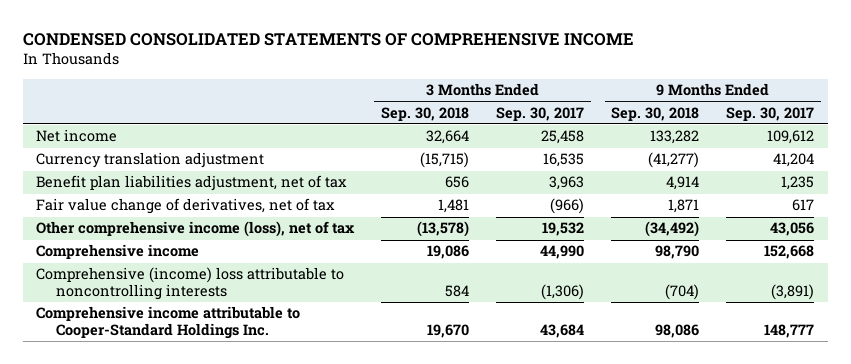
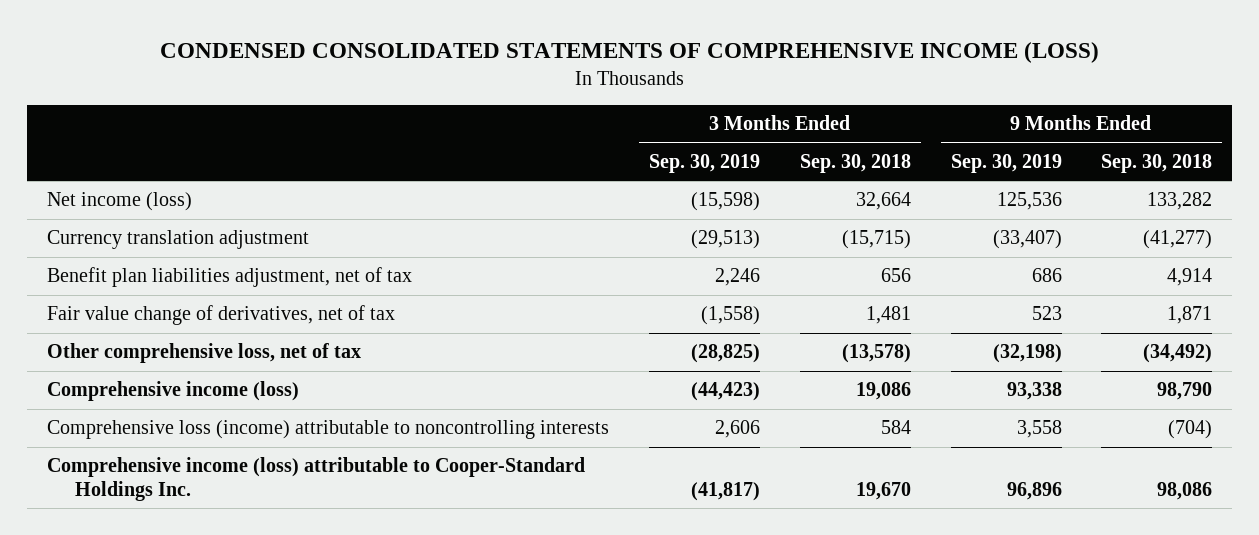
- CONDENSED CONSOLIDATED STATEMENTS OF COMPREHENSIVE INCOME
+ CONDENSED CONSOLIDATED STATEMENTS OF COMPREHENSIVE INCOME (LOSS)
- | 3 Months Ended Sep. 30, 2018 | 3 Months Ended Sep. 30, 2017 | 9 Months Ended Sep. 30, 2018 | 9 Months Ended Sep. 30, 2017
+ | 3 Months Ended Sep. 30, 2019 | 3 Months Ended Sep. 30, 2018 | 9 Months Ended Sep. 30, 2019 | 9 Months Ended Sep. 30, 2018
- Net income | 32,664 | 25,458 | 133,282 | 109,612
+ Net income (loss) | (15,598) | 32,664 | 125,536 | 133,282
- Other comprehensive income (loss), net of tax | (13,578) | 19,532 | (34,492) | 43,056
- Comprehensive income | 19,086 | 44,990 | 98,790 | 152,668
- Comprehensive (income) loss attributable to noncontrolling interests | 584 | (1,306) | (704) | (3,891)
- Comprehensive income attributable to Cooper-Standard Holdings Inc. | 19,670 | 43,684 | 98,086 | 148,777
+ Other comprehensive loss, net of tax | (28,825) | (13,578) | (32,198) | (34,492)
+ Comprehensive income (loss) | (44,423) | 19,086 | 93,338 | 98,790
+ Comprehensive loss (income) attributable to noncontrolling interests | 2,606 | 584 | 3,558 | (704)
+ Comprehensive income (loss) attributable to Cooper-Standard Holdings Inc. | (41,817) | 19,670 | 96,896 | 98,086

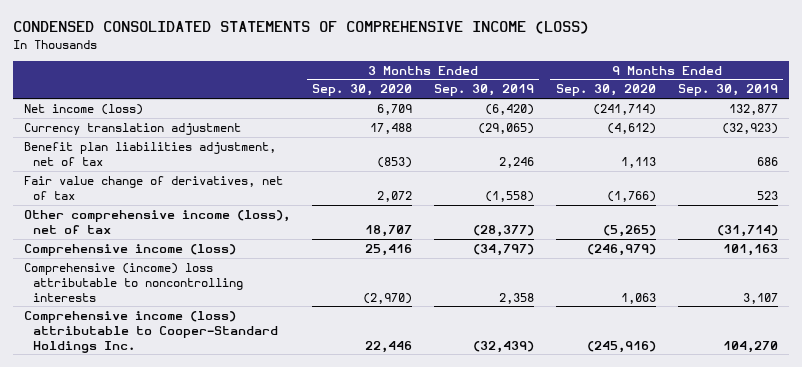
- | 3 Months Ended Sep. 30, 2019 | 3 Months Ended Sep. 30, 2018 | 9 Months Ended Sep. 30, 2019 | 9 Months Ended Sep. 30, 2018
+ | 3 Months Ended Sep. 30, 2020 | 3 Months Ended Sep. 30, 2019 | 9 Months Ended Sep. 30, 2020 | 9 Months Ended Sep. 30, 2019
- Net income (loss) | (15,598) | 32,664 | 125,536 | 133,282
- Currency translation adjustment | (29,513) | (15,715) | (33,407) | (41,277)
+ Net income (loss) | 6,709 | (6,420) | (241,714) | 132,877
+ Currency translation adjustment | 17,488 | (29,065) | (4,612) | (32,923)
- Other comprehensive loss, net of tax | (28,825) | (13,578) | (32,198) | (34,492)
- Comprehensive income (loss) | (44,423) | 19,086 | 93,338 | 98,790
- Comprehensive loss (income) attributable to noncontrolling interests | 2,606 | 584 | 3,558 | (704)
- Comprehensive income (loss) attributable to Cooper-Standard Holdings Inc. | (41,817) | 19,670 | 96,896 | 98,086
+ Other comprehensive income (loss), net of tax | 18,707 | (28,377) | (5,265) | (31,714)
+ Comprehensive income (loss) | 25,416 | (34,797) | (246,979) | 101,163
+ Comprehensive (income) loss attributable to noncontrolling interests | (2,970) | 2,358 | 1,063 | 3,107
+ Comprehensive income (loss) attributable to Cooper-Standard Holdings Inc. | 22,446 | (32,439) | (245,916) | 104,270

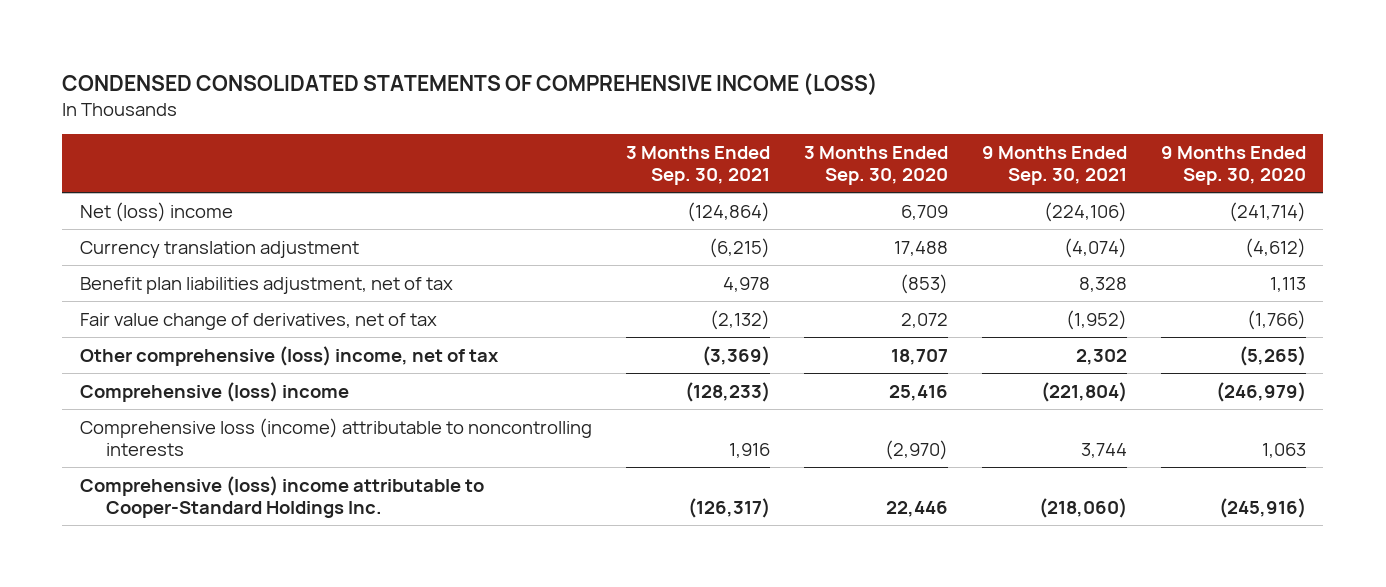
- | 3 Months Ended Sep. 30, 2020 | 3 Months Ended Sep. 30, 2019 | 9 Months Ended Sep. 30, 2020 | 9 Months Ended Sep. 30, 2019
+ | 3 Months Ended Sep. 30, 2021 | 3 Months Ended Sep. 30, 2020 | 9 Months Ended Sep. 30, 2021 | 9 Months Ended Sep. 30, 2020
- Net income (loss) | 6,709 | (6,420) | (241,714) | 132,877
+ Net (loss) income | (124,864) | 6,709 | (224,106) | (241,714)
- Other comprehensive income (loss), net of tax | 18,707 | (28,377) | (5,265) | (31,714)
- Comprehensive income (loss) | 25,416 | (34,797) | (246,979) | 101,163
- Comprehensive (income) loss attributable to noncontrolling interests | (2,970) | 2,358 | 1,063 | 3,107
- Comprehensive income (loss) attributable to Cooper-Standard Holdings Inc. | 22,446 | (32,439) | (245,916) | 104,270
+ Other comprehensive (loss) income, net of tax | (3,369) | 18,707 | 2,302 | (5,265)
+ Comprehensive (loss) income | (128,233) | 25,416 | (221,804) | (246,979)
+ Comprehensive loss (income) attributable to noncontrolling interests | 1,916 | (2,970) | 3,744 | 1,063
+ Comprehensive (loss) income attributable to Cooper-Standard Holdings Inc. | (126,317) | 22,446 | (218,060) | (245,916)

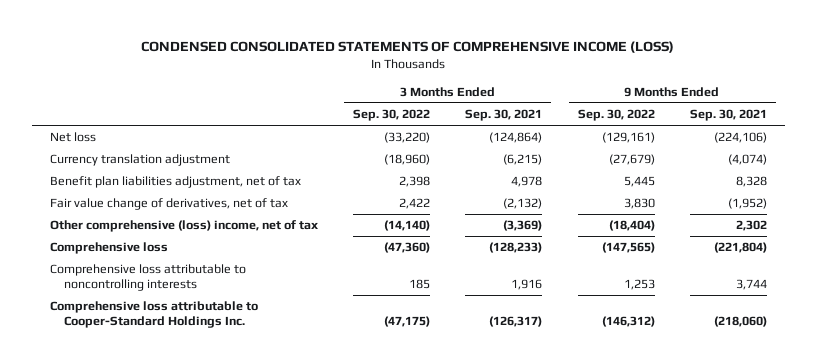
- | 3 Months Ended Sep. 30, 2021 | 3 Months Ended Sep. 30, 2020 | 9 Months Ended Sep. 30, 2021 | 9 Months Ended Sep. 30, 2020
+ | 3 Months Ended Sep. 30, 2022 | 3 Months Ended Sep. 30, 2021 | 9 Months Ended Sep. 30, 2022 | 9 Months Ended Sep. 30, 2021
- Net (loss) income | (124,864) | 6,709 | (224,106) | (241,714)
+ Net loss | (33,220) | (124,864) | (129,161) | (224,106)
- Comprehensive (loss) income | (128,233) | 25,416 | (221,804) | (246,979)
- Comprehensive loss (income) attributable to noncontrolling interests | 1,916 | (2,970) | 3,744 | 1,063
- Comprehensive (loss) income attributable to Cooper-Standard Holdings Inc. | (126,317) | 22,446 | (218,060) | (245,916)
+ Comprehensive loss | (47,360) | (128,233) | (147,565) | (221,804)
+ Comprehensive loss attributable to noncontrolling interests | 185 | 1,916 | 1,253 | 3,744
+ Comprehensive loss attributable to Cooper-Standard Holdings Inc. | (47,175) | (126,317) | (146,312) | (218,060)

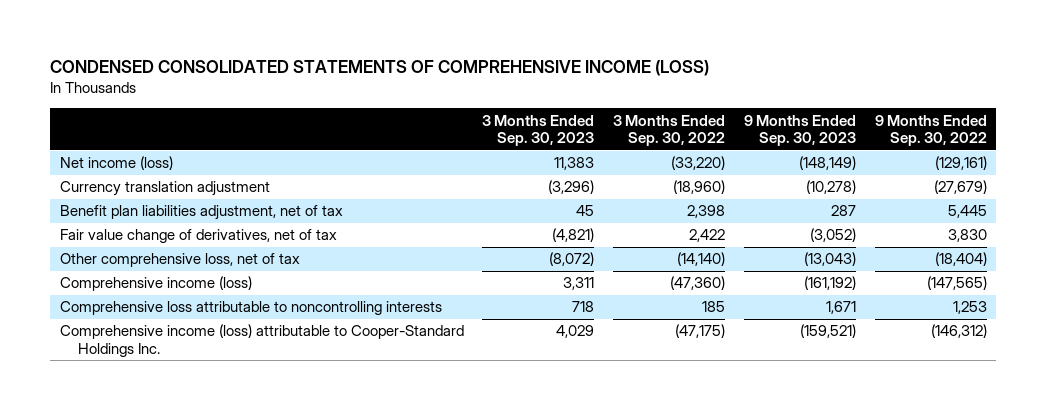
- | 3 Months Ended Sep. 30, 2022 | 3 Months Ended Sep. 30, 2021 | 9 Months Ended Sep. 30, 2022 | 9 Months Ended Sep. 30, 2021
+ | 3 Months Ended Sep. 30, 2023 | 3 Months Ended Sep. 30, 2022 | 9 Months Ended Sep. 30, 2023 | 9 Months Ended Sep. 30, 2022
- Net loss | (33,220) | (124,864) | (129,161) | (224,106)
+ Net income (loss) | 11,383 | (33,220) | (148,149) | (129,161)
- Other comprehensive (loss) income, net of tax | (14,140) | (3,369) | (18,404) | 2,302
- Comprehensive loss | (47,360) | (128,233) | (147,565) | (221,804)
+ Other comprehensive loss, net of tax | (8,072) | (14,140) | (13,043) | (18,404)
+ Comprehensive income (loss) | 3,311 | (47,360) | (161,192) | (147,565)
- Comprehensive loss attributable to Cooper-Standard Holdings Inc. | (47,175) | (126,317) | (146,312) | (218,060)
+ Comprehensive income (loss) attributable to Cooper-Standard Holdings Inc. | 4,029 | (47,175) | (159,521) | (146,312)

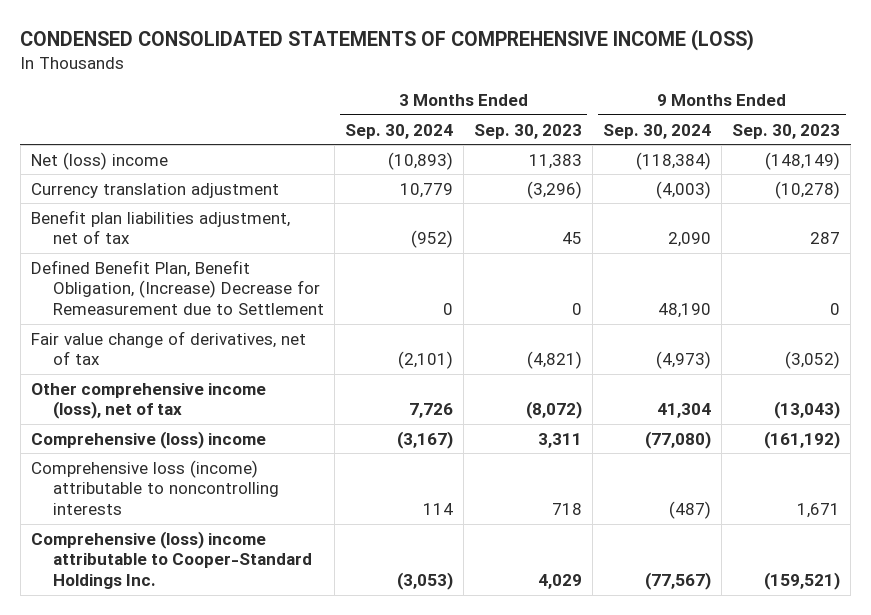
- | 3 Months Ended Sep. 30, 2023 | 3 Months Ended Sep. 30, 2022 | 9 Months Ended Sep. 30, 2023 | 9 Months Ended Sep. 30, 2022
+ | 3 Months Ended Sep. 30, 2024 | 3 Months Ended Sep. 30, 2023 | 9 Months Ended Sep. 30, 2024 | 9 Months Ended Sep. 30, 2023
- Net income (loss) | 11,383 | (33,220) | (148,149) | (129,161)
+ Net (loss) income | (10,893) | 11,383 | (118,384) | (148,149)
+ Defined Benefit Plan, Benefit Obligation, (Increase) Decrease for Remeasurement due to Settlement | 0 | 0 | 48,190 | 0
- Other comprehensive loss, net of tax | (8,072) | (14,140) | (13,043) | (18,404)
- Comprehensive income (loss) | 3,311 | (47,360) | (161,192) | (147,565)
- Comprehensive loss attributable to noncontrolling interests | 718 | 185 | 1,671 | 1,253
- Comprehensive income (loss) attributable to Cooper-Standard Holdings Inc. | 4,029 | (47,175) | (159,521) | (146,312)
+ Other comprehensive income (loss), net of tax | 7,726 | (8,072) | 41,304 | (13,043)
+ Comprehensive (loss) income | (3,167) | 3,311 | (77,080) | (161,192)
+ Comprehensive loss (income) attributable to noncontrolling interests | 114 | 718 | (487) | 1,671
+ Comprehensive (loss) income attributable to Cooper-Standard Holdings Inc. | (3,053) | 4,029 | (77,567) | (159,521)

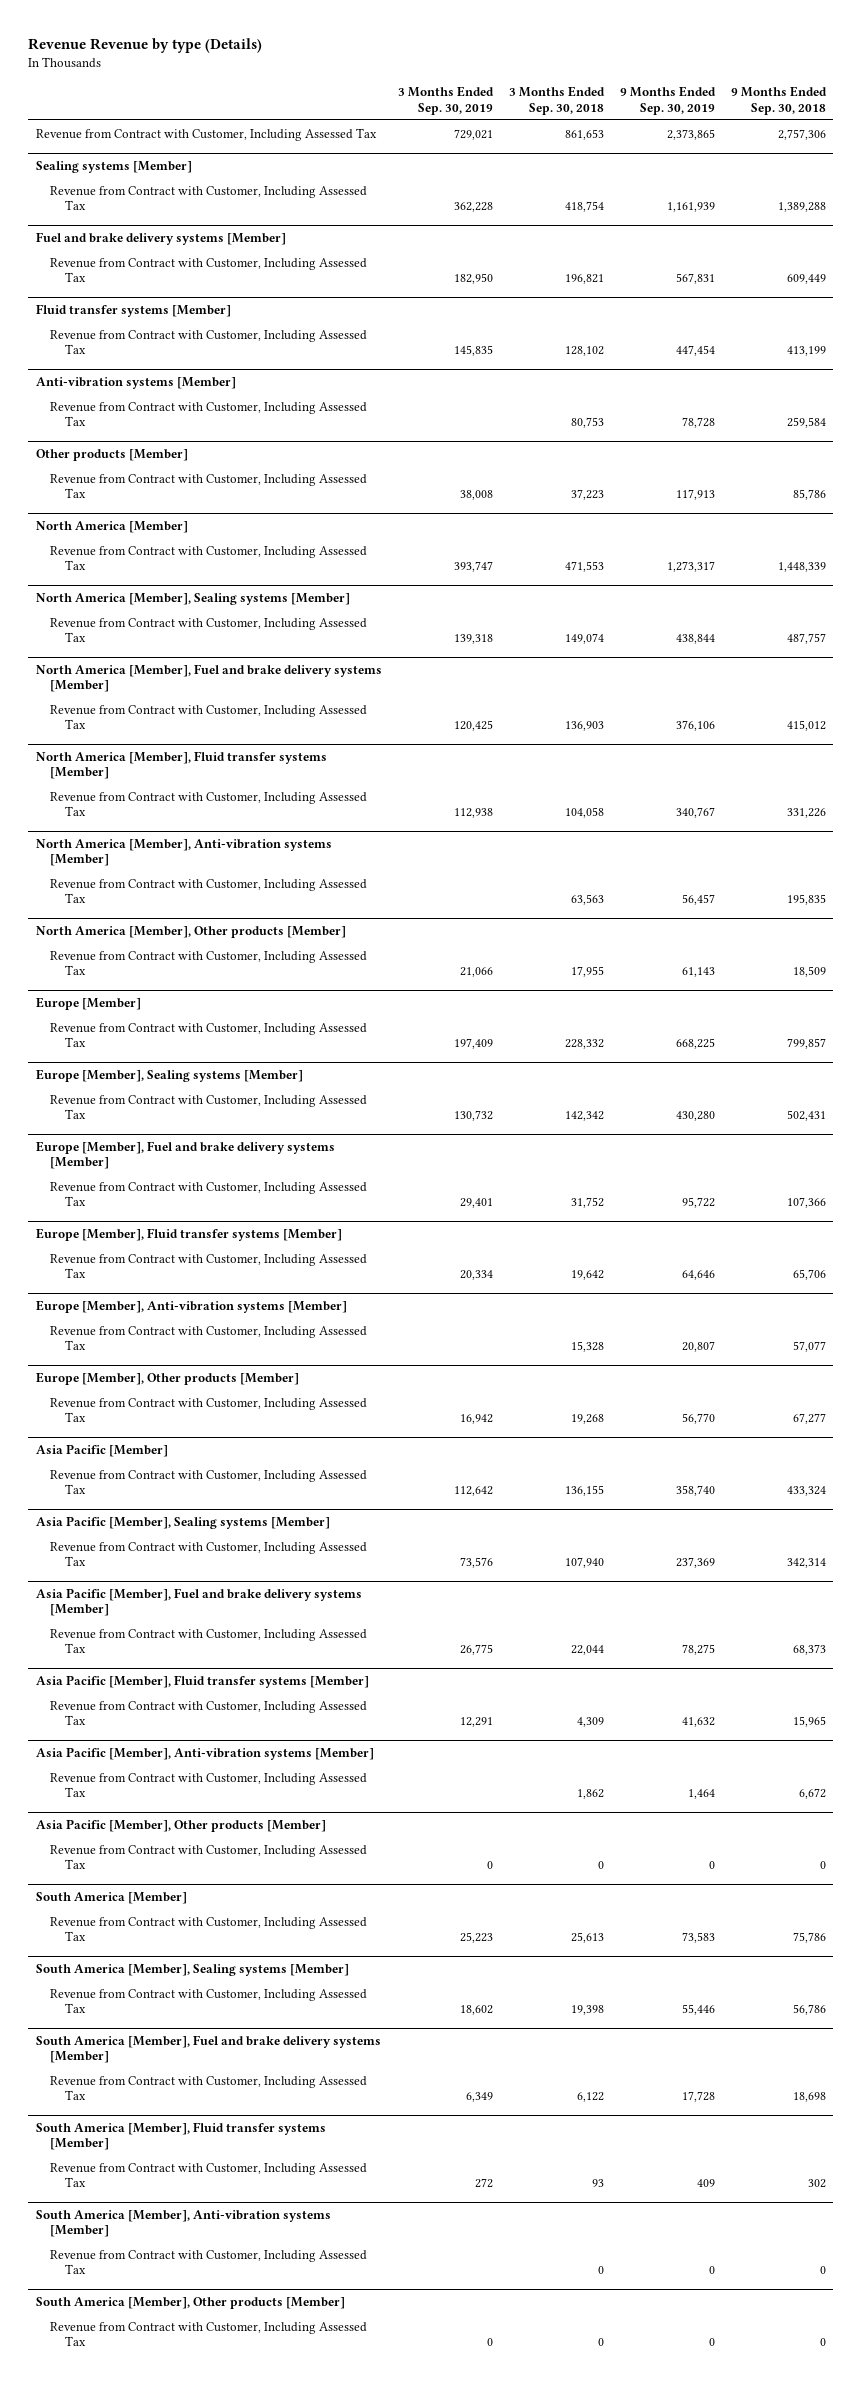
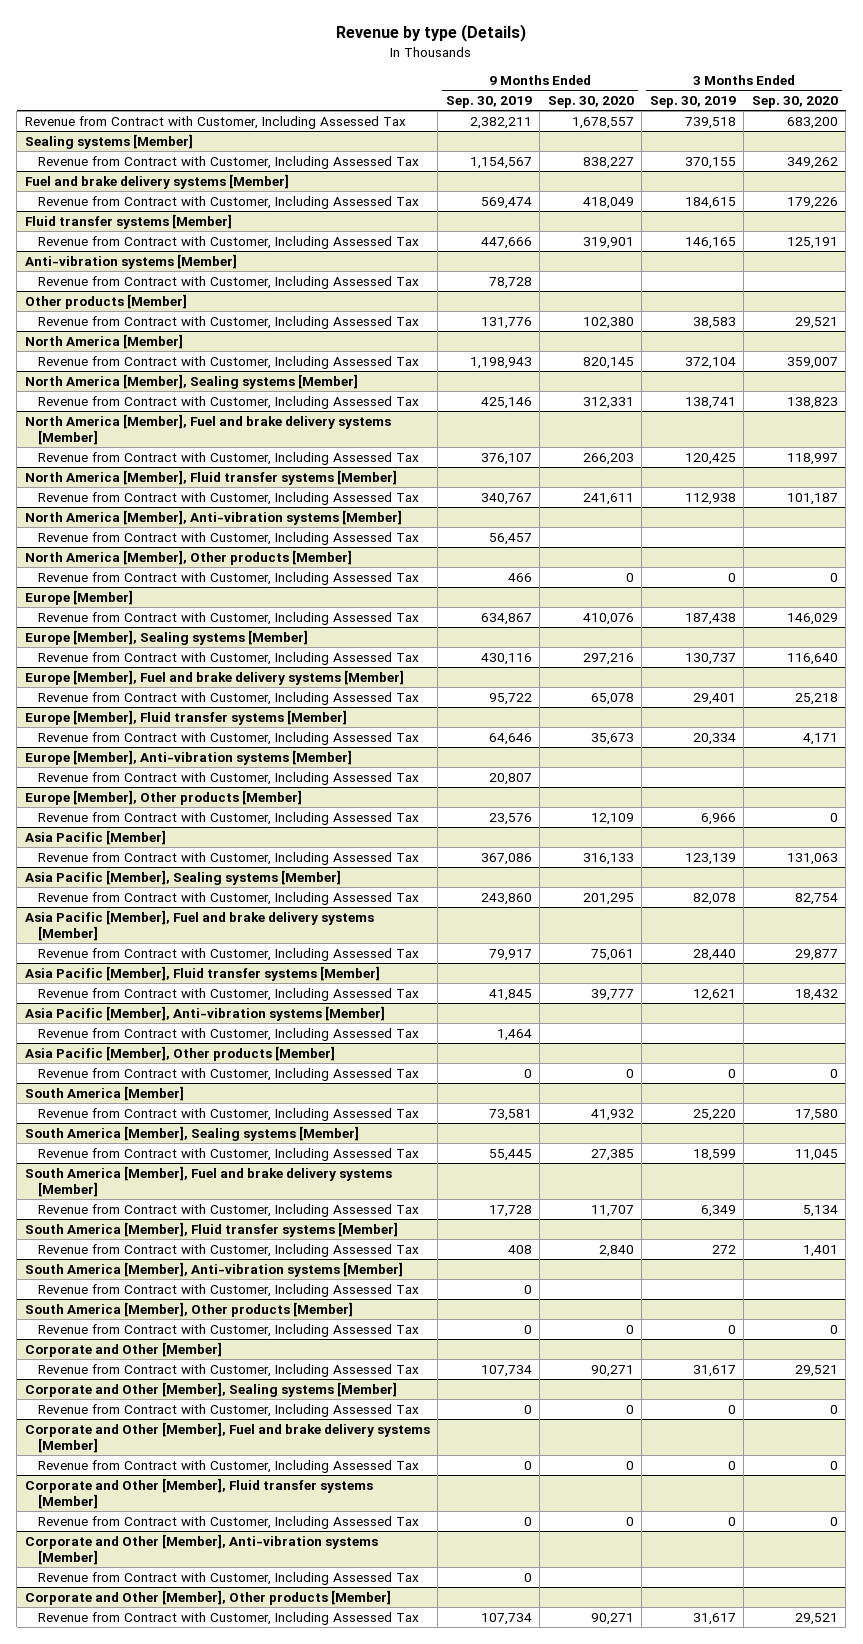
- Revenue Revenue by type (Details)
+ Revenue by type (Details)
- | 3 Months Ended Sep. 30, 2019 | 3 Months Ended Sep. 30, 2018 | 9 Months Ended Sep. 30, 2019 | 9 Months Ended Sep. 30, 2018
+ | 9 Months Ended Sep. 30, 2019 | 9 Months Ended Sep. 30, 2020 | 3 Months Ended Sep. 30, 2019 | 3 Months Ended Sep. 30, 2020
- Revenue from Contract with Customer, Including Assessed Tax | 729,021 | 861,653 | 2,373,865 | 2,757,306
+ Revenue from Contract with Customer, Including Assessed Tax | 2,382,211 | 1,678,557 | 739,518 | 683,200
@ Sealing systems [Member]
- Revenue from Contract with Customer, Including Assessed Tax | 362,228 | 418,754 | 1,161,939 | 1,389,288
+ Revenue from Contract with Customer, Including Assessed Tax | 1,154,567 | 838,227 | 370,155 | 349,262
@ Fuel and brake delivery systems [Member]
- Revenue from Contract with Customer, Including Assessed Tax | 182,950 | 196,821 | 567,831 | 609,449
+ Revenue from Contract with Customer, Including Assessed Tax | 569,474 | 418,049 | 184,615 | 179,226
@ Fluid transfer systems [Member]
- Revenue from Contract with Customer, Including Assessed Tax | 145,835 | 128,102 | 447,454 | 413,199
+ Revenue from Contract with Customer, Including Assessed Tax | 447,666 | 319,901 | 146,165 | 125,191
@ Other products [Member]
- Revenue from Contract with Customer, Including Assessed Tax | 38,008 | 37,223 | 117,913 | 85,786
+ Revenue from Contract with Customer, Including Assessed Tax | 131,776 | 102,380 | 38,583 | 29,521
@ North America [Member]
- Revenue from Contract with Customer, Including Assessed Tax | 393,747 | 471,553 | 1,273,317 | 1,448,339
+ Revenue from Contract with Customer, Including Assessed Tax | 1,198,943 | 820,145 | 372,104 | 359,007
@ North America [Member], Sealing systems [Member]
- Revenue from Contract with Customer, Including Assessed Tax | 139,318 | 149,074 | 438,844 | 487,757
+ Revenue from Contract with Customer, Including Assessed Tax | 425,146 | 312,331 | 138,741 | 138,823
@ North America [Member], Fuel and brake delivery systems [Member]
- Revenue from Contract with Customer, Including Assessed Tax | 120,425 | 136,903 | 376,106 | 415,012
+ Revenue from Contract with Customer, Including Assessed Tax | 376,107 | 266,203 | 120,425 | 118,997
@ North America [Member], Other products [Member]
- Revenue from Contract with Customer, Including Assessed Tax | 21,066 | 17,955 | 61,143 | 18,509
+ Revenue from Contract with Customer, Including Assessed Tax | 466 | 0 | 0 | 0
@ Europe [Member]
- Revenue from Contract with Customer, Including Assessed Tax | 197,409 | 228,332 | 668,225 | 799,857
+ Revenue from Contract with Customer, Including Assessed Tax | 634,867 | 410,076 | 187,438 | 146,029
@ Europe [Member], Sealing systems [Member]
- Revenue from Contract with Customer, Including Assessed Tax | 130,732 | 142,342 | 430,280 | 502,431
+ Revenue from Contract with Customer, Including Assessed Tax | 430,116 | 297,216 | 130,737 | 116,640
@ Europe [Member], Other products [Member]
- Revenue from Contract with Customer, Including Assessed Tax | 16,942 | 19,268 | 56,770 | 67,277
+ Revenue from Contract with Customer, Including Assessed Tax | 23,576 | 12,109 | 6,966 | 0
@ Asia Pacific [Member]
- Revenue from Contract with Customer, Including Assessed Tax | 112,642 | 136,155 | 358,740 | 433,324
+ Revenue from Contract with Customer, Including Assessed Tax | 367,086 | 316,133 | 123,139 | 131,063
@ Asia Pacific [Member], Sealing systems [Member]
- Revenue from Contract with Customer, Including Assessed Tax | 73,576 | 107,940 | 237,369 | 342,314
+ Revenue from Contract with Customer, Including Assessed Tax | 243,860 | 201,295 | 82,078 | 82,754
@ Asia Pacific [Member], Fuel and brake delivery systems [Member]
- Revenue from Contract with Customer, Including Assessed Tax | 26,775 | 22,044 | 78,275 | 68,373
+ Revenue from Contract with Customer, Including Assessed Tax | 79,917 | 75,061 | 28,440 | 29,877
@ Asia Pacific [Member], Fluid transfer systems [Member]
- Revenue from Contract with Customer, Including Assessed Tax | 12,291 | 4,309 | 41,632 | 15,965
+ Revenue from Contract with Customer, Including Assessed Tax | 41,845 | 39,777 | 12,621 | 18,432
@ South America [Member]
- Revenue from Contract with Customer, Including Assessed Tax | 25,223 | 25,613 | 73,583 | 75,786
+ Revenue from Contract with Customer, Including Assessed Tax | 73,581 | 41,932 | 25,220 | 17,580
@ South America [Member], Sealing systems [Member]
- Revenue from Contract with Customer, Including Assessed Tax | 18,602 | 19,398 | 55,446 | 56,786
+ Revenue from Contract with Customer, Including Assessed Tax | 55,445 | 27,385 | 18,599 | 11,045
@ South America [Member], Fluid transfer systems [Member]
- Revenue from Contract with Customer, Including Assessed Tax | 272 | 93 | 409 | 302
+ Revenue from Contract with Customer, Including Assessed Tax | 408 | 2,840 | 272 | 1,401
+ Corporate and Other [Member]
+ Revenue from Contract with Customer, Including Assessed Tax | 107,734 | 90,271 | 31,617 | 29,521
+ Corporate and Other [Member], Sealing systems [Member]
+ Revenue from Contract with Customer, Including Assessed Tax | 0 | 0 | 0 | 0
+ Corporate and Other [Member], Fuel and brake delivery systems [Member]
+ Revenue from Contract with Customer, Including Assessed Tax | 0 | 0 | 0 | 0
+ Corporate and Other [Member], Fluid transfer systems [Member]
+ Revenue from Contract with Customer, Including Assessed Tax | 0 | 0 | 0 | 0
+ Corporate and Other [Member], Anti-vibration systems [Member]
+ Revenue from Contract with Customer, Including Assessed Tax | 0 | | |
+ Corporate and Other [Member], Other products [Member]
+ Revenue from Contract with Customer, Including Assessed Tax | 107,734 | 90,271 | 31,617 | 29,521

